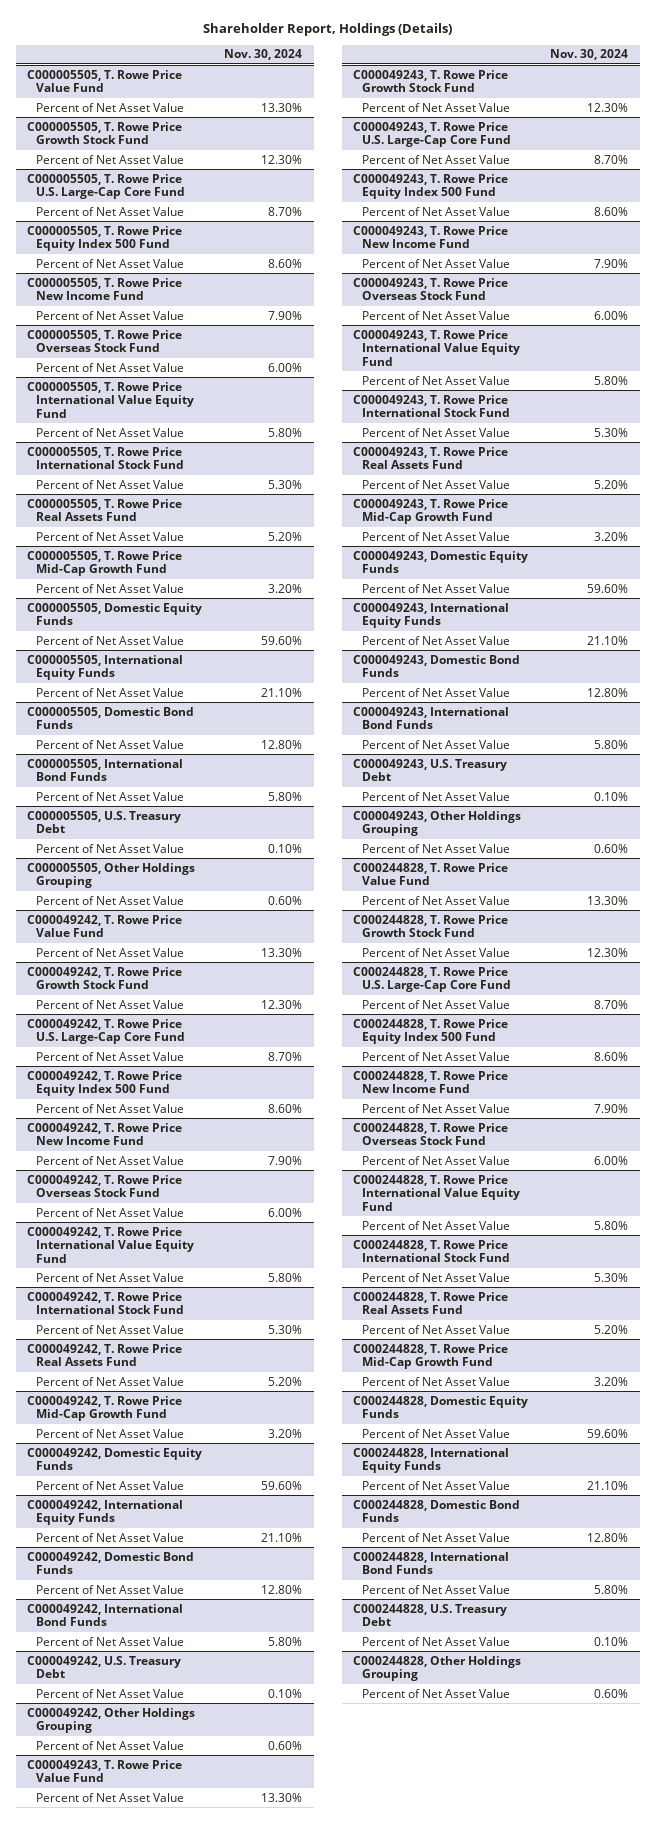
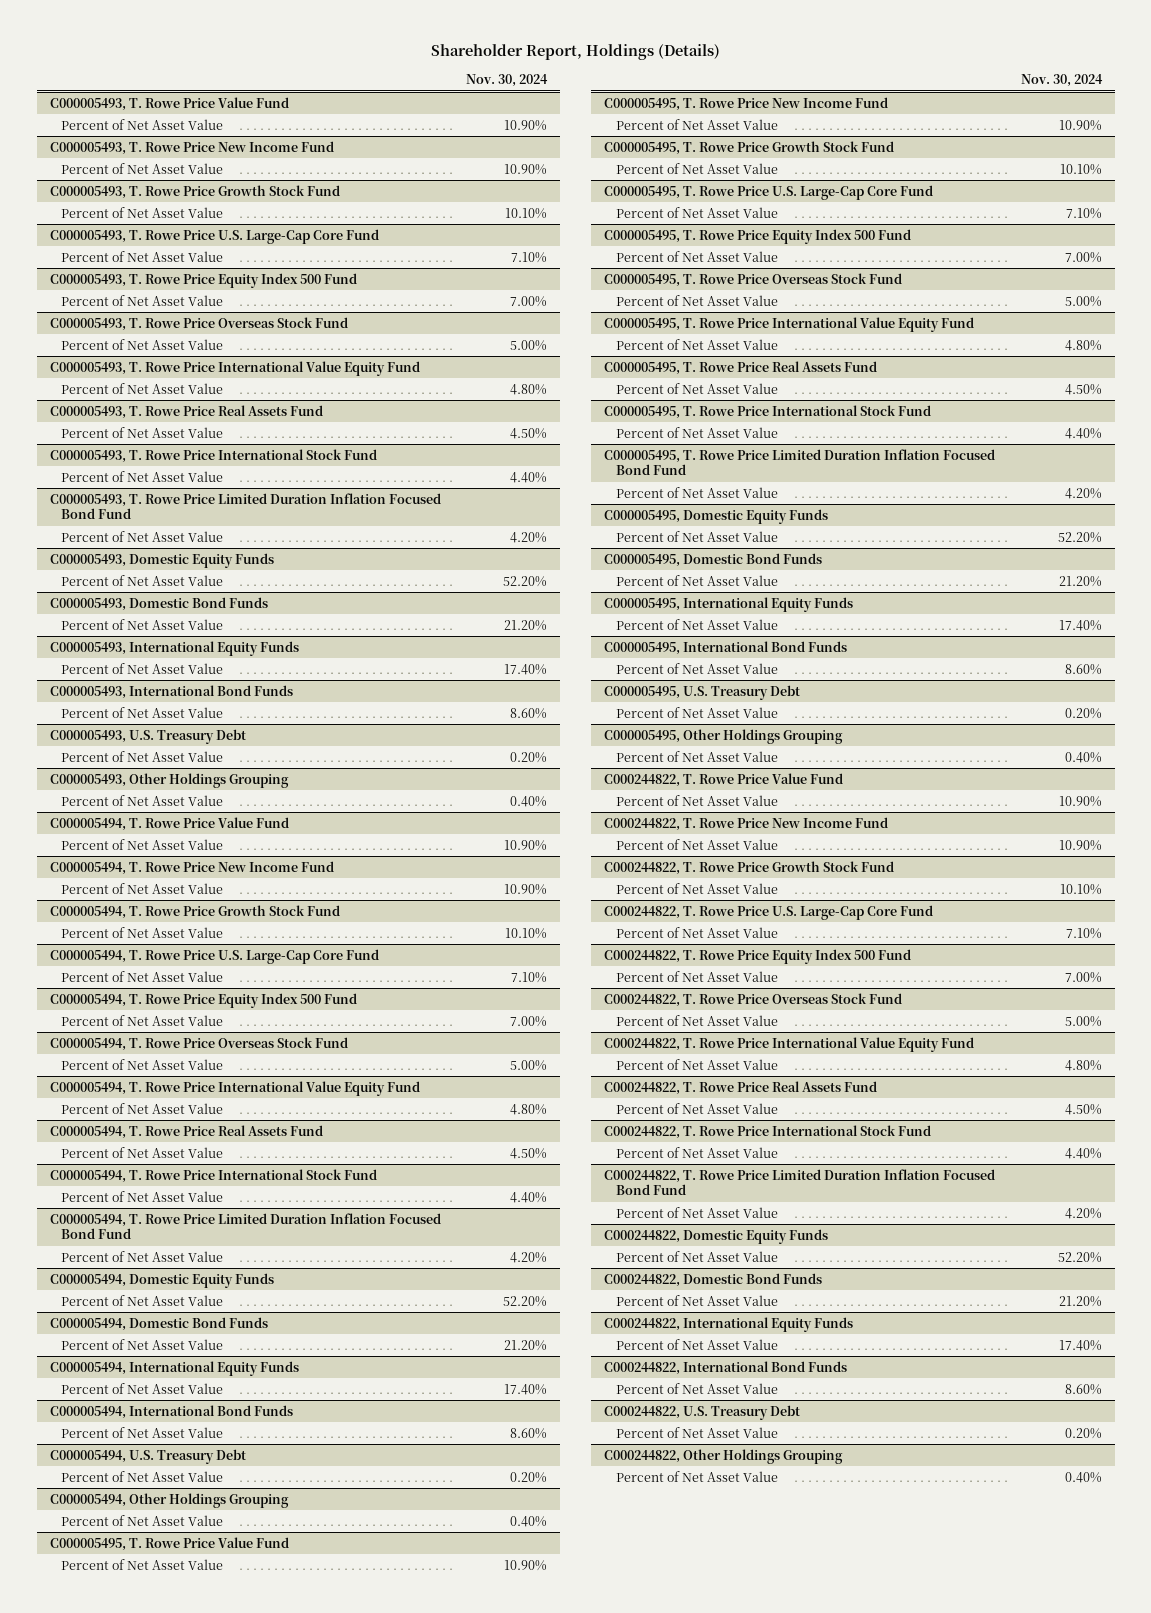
- C000005505, T. Rowe Price Value Fund
- Percent of Net Asset Value | 13.30%
- C000005505, T. Rowe Price Growth Stock Fund
- Percent of Net Asset Value | 12.30%
- C000005505, T. Rowe Price U.S. Large-Cap Core Fund
- Percent of Net Asset Value | 8.70%
- C000005505, T. Rowe Price Equity Index 500 Fund
+ C000005493, T. Rowe Price Value Fund
+ Percent of Net Asset Value | 10.90%
+ C000005493, T. Rowe Price New Income Fund
+ Percent of Net Asset Value | 10.90%
+ C000005493, T. Rowe Price Growth Stock Fund
+ Percent of Net Asset Value | 10.10%
+ C000005493, T. Rowe Price U.S. Large-Cap Core Fund
+ Percent of Net Asset Value | 7.10%
+ C000005493, T. Rowe Price Equity Index 500 Fund
+ Percent of Net Asset Value | 7.00%
+ C000005493, T. Rowe Price Overseas Stock Fund
+ Percent of Net Asset Value | 5.00%
+ C000005493, T. Rowe Price International Value Equity Fund
+ Percent of Net Asset Value | 4.80%
+ C000005493, T. Rowe Price Real Assets Fund
+ Percent of Net Asset Value | 4.50%
+ C000005493, T. Rowe Price International Stock Fund
+ Percent of Net Asset Value | 4.40%
+ C000005493, T. Rowe Price Limited Duration Inflation Focused Bond Fund
+ Percent of Net Asset Value | 4.20%
+ C000005493, Domestic Equity Funds
+ Percent of Net Asset Value | 52.20%
+ C000005493, Domestic Bond Funds
+ Percent of Net Asset Value | 21.20%
+ C000005493, International Equity Funds
+ Percent of Net Asset Value | 17.40%
+ C000005493, International Bond Funds
- C000005505, T. Rowe Price New Income Fund
- Percent of Net Asset Value | 7.90%
- C000005505, T. Rowe Price Overseas Stock Fund
- Percent of Net Asset Value | 6.00%
- C000005505, T. Rowe Price International Value Equity Fund
- Percent of Net Asset Value | 5.80%
- C000005505, T. Rowe Price International Stock Fund
- Percent of Net Asset Value | 5.30%
- C000005505, T. Rowe Price Real Assets Fund
- Percent of Net Asset Value | 5.20%
- C000005505, T. Rowe Price Mid-Cap Growth Fund
- Percent of Net Asset Value | 3.20%
- C000005505, Domestic Equity Funds
- Percent of Net Asset Value | 59.60%
- C000005505, International Equity Funds
- Percent of Net Asset Value | 21.10%
- C000005505, Domestic Bond Funds
- Percent of Net Asset Value | 12.80%
- C000005505, International Bond Funds
- Percent of Net Asset Value | 5.80%
- C000005505, U.S. Treasury Debt
- Percent of Net Asset Value | 0.10%
- C000005505, Other Holdings Grouping
- Percent of Net Asset Value | 0.60%
- C000049242, T. Rowe Price Value Fund
- Percent of Net Asset Value | 13.30%
- C000049242, T. Rowe Price Growth Stock Fund
- Percent of Net Asset Value | 12.30%
- C000049242, T. Rowe Price U.S. Large-Cap Core Fund
- Percent of Net Asset Value | 8.70%
- C000049242, T. Rowe Price Equity Index 500 Fund
+ C000005493, U.S. Treasury Debt
+ Percent of Net Asset Value | 0.20%
+ C000005493, Other Holdings Grouping
+ Percent of Net Asset Value | 0.40%
+ C000005494, T. Rowe Price Value Fund
+ Percent of Net Asset Value | 10.90%
+ C000005494, T. Rowe Price New Income Fund
+ Percent of Net Asset Value | 10.90%
+ C000005494, T. Rowe Price Growth Stock Fund
+ Percent of Net Asset Value | 10.10%
+ C000005494, T. Rowe Price U.S. Large-Cap Core Fund
+ Percent of Net Asset Value | 7.10%
+ C000005494, T. Rowe Price Equity Index 500 Fund
+ Percent of Net Asset Value | 7.00%
+ C000005494, T. Rowe Price Overseas Stock Fund
+ Percent of Net Asset Value | 5.00%
+ C000005494, T. Rowe Price International Value Equity Fund
+ Percent of Net Asset Value | 4.80%
+ C000005494, T. Rowe Price Real Assets Fund
+ Percent of Net Asset Value | 4.50%
+ C000005494, T. Rowe Price International Stock Fund
+ Percent of Net Asset Value | 4.40%
+ C000005494, T. Rowe Price Limited Duration Inflation Focused Bond Fund
+ Percent of Net Asset Value | 4.20%
+ C000005494, Domestic Equity Funds
+ Percent of Net Asset Value | 52.20%
+ C000005494, Domestic Bond Funds
+ Percent of Net Asset Value | 21.20%
+ C000005494, International Equity Funds
+ Percent of Net Asset Value | 17.40%
+ C000005494, International Bond Funds
- C000049242, T. Rowe Price New Income Fund
- Percent of Net Asset Value | 7.90%
- C000049242, T. Rowe Price Overseas Stock Fund
- Percent of Net Asset Value | 6.00%
- C000049242, T. Rowe Price International Value Equity Fund
- Percent of Net Asset Value | 5.80%
- C000049242, T. Rowe Price International Stock Fund
- Percent of Net Asset Value | 5.30%
- C000049242, T. Rowe Price Real Assets Fund
- Percent of Net Asset Value | 5.20%
- C000049242, T. Rowe Price Mid-Cap Growth Fund
- Percent of Net Asset Value | 3.20%
- C000049242, Domestic Equity Funds
- Percent of Net Asset Value | 59.60%
- C000049242, International Equity Funds
- Percent of Net Asset Value | 21.10%
- C000049242, Domestic Bond Funds
- Percent of Net Asset Value | 12.80%
- C000049242, International Bond Funds
- Percent of Net Asset Value | 5.80%
- C000049242, U.S. Treasury Debt
- Percent of Net Asset Value | 0.10%
- C000049242, Other Holdings Grouping
- Percent of Net Asset Value | 0.60%
- C000049243, T. Rowe Price Value Fund
- Percent of Net Asset Value | 13.30%
- C000049243, T. Rowe Price Growth Stock Fund
- Percent of Net Asset Value | 12.30%
- C000049243, T. Rowe Price U.S. Large-Cap Core Fund
- Percent of Net Asset Value | 8.70%
- C000049243, T. Rowe Price Equity Index 500 Fund
+ C000005494, U.S. Treasury Debt
+ Percent of Net Asset Value | 0.20%
+ C000005494, Other Holdings Grouping
+ Percent of Net Asset Value | 0.40%
+ C000005495, T. Rowe Price Value Fund
+ Percent of Net Asset Value | 10.90%
+ C000005495, T. Rowe Price New Income Fund
+ Percent of Net Asset Value | 10.90%
+ C000005495, T. Rowe Price Growth Stock Fund
+ Percent of Net Asset Value | 10.10%
+ C000005495, T. Rowe Price U.S. Large-Cap Core Fund
+ Percent of Net Asset Value | 7.10%
+ C000005495, T. Rowe Price Equity Index 500 Fund
+ Percent of Net Asset Value | 7.00%
+ C000005495, T. Rowe Price Overseas Stock Fund
+ Percent of Net Asset Value | 5.00%
+ C000005495, T. Rowe Price International Value Equity Fund
+ Percent of Net Asset Value | 4.80%
+ C000005495, T. Rowe Price Real Assets Fund
+ Percent of Net Asset Value | 4.50%
+ C000005495, T. Rowe Price International Stock Fund
+ Percent of Net Asset Value | 4.40%
+ C000005495, T. Rowe Price Limited Duration Inflation Focused Bond Fund
+ Percent of Net Asset Value | 4.20%
+ C000005495, Domestic Equity Funds
+ Percent of Net Asset Value | 52.20%
+ C000005495, Domestic Bond Funds
+ Percent of Net Asset Value | 21.20%
+ C000005495, International Equity Funds
+ Percent of Net Asset Value | 17.40%
+ C000005495, International Bond Funds
- C000049243, T. Rowe Price New Income Fund
- Percent of Net Asset Value | 7.90%
- C000049243, T. Rowe Price Overseas Stock Fund
- Percent of Net Asset Value | 6.00%
- C000049243, T. Rowe Price International Value Equity Fund
- Percent of Net Asset Value | 5.80%
- C000049243, T. Rowe Price International Stock Fund
- Percent of Net Asset Value | 5.30%
- C000049243, T. Rowe Price Real Assets Fund
- Percent of Net Asset Value | 5.20%
- C000049243, T. Rowe Price Mid-Cap Growth Fund
- Percent of Net Asset Value | 3.20%
- C000049243, Domestic Equity Funds
- Percent of Net Asset Value | 59.60%
- C000049243, International Equity Funds
- Percent of Net Asset Value | 21.10%
- C000049243, Domestic Bond Funds
- Percent of Net Asset Value | 12.80%
- C000049243, International Bond Funds
- Percent of Net Asset Value | 5.80%
- C000049243, U.S. Treasury Debt
- Percent of Net Asset Value | 0.10%
- C000049243, Other Holdings Grouping
- Percent of Net Asset Value | 0.60%
- C000244828, T. Rowe Price Value Fund
- Percent of Net Asset Value | 13.30%
- C000244828, T. Rowe Price Growth Stock Fund
- Percent of Net Asset Value | 12.30%
- C000244828, T. Rowe Price U.S. Large-Cap Core Fund
- Percent of Net Asset Value | 8.70%
- C000244828, T. Rowe Price Equity Index 500 Fund
+ C000005495, U.S. Treasury Debt
+ Percent of Net Asset Value | 0.20%
+ C000005495, Other Holdings Grouping
+ Percent of Net Asset Value | 0.40%
+ C000244822, T. Rowe Price Value Fund
+ Percent of Net Asset Value | 10.90%
+ C000244822, T. Rowe Price New Income Fund
+ Percent of Net Asset Value | 10.90%
+ C000244822, T. Rowe Price Growth Stock Fund
+ Percent of Net Asset Value | 10.10%
+ C000244822, T. Rowe Price U.S. Large-Cap Core Fund
+ Percent of Net Asset Value | 7.10%
+ C000244822, T. Rowe Price Equity Index 500 Fund
+ Percent of Net Asset Value | 7.00%
+ C000244822, T. Rowe Price Overseas Stock Fund
+ Percent of Net Asset Value | 5.00%
+ C000244822, T. Rowe Price International Value Equity Fund
+ Percent of Net Asset Value | 4.80%
+ C000244822, T. Rowe Price Real Assets Fund
+ Percent of Net Asset Value | 4.50%
+ C000244822, T. Rowe Price International Stock Fund
+ Percent of Net Asset Value | 4.40%
+ C000244822, T. Rowe Price Limited Duration Inflation Focused Bond Fund
+ Percent of Net Asset Value | 4.20%
+ C000244822, Domestic Equity Funds
+ Percent of Net Asset Value | 52.20%
+ C000244822, Domestic Bond Funds
+ Percent of Net Asset Value | 21.20%
+ C000244822, International Equity Funds
+ Percent of Net Asset Value | 17.40%
+ C000244822, International Bond Funds
- C000244828, T. Rowe Price New Income Fund
- Percent of Net Asset Value | 7.90%
- C000244828, T. Rowe Price Overseas Stock Fund
- Percent of Net Asset Value | 6.00%
- C000244828, T. Rowe Price International Value Equity Fund
- Percent of Net Asset Value | 5.80%
- C000244828, T. Rowe Price International Stock Fund
- Percent of Net Asset Value | 5.30%
- C000244828, T. Rowe Price Real Assets Fund
- Percent of Net Asset Value | 5.20%
- C000244828, T. Rowe Price Mid-Cap Growth Fund
- Percent of Net Asset Value | 3.20%
- C000244828, Domestic Equity Funds
- Percent of Net Asset Value | 59.60%
- C000244828, International Equity Funds
- Percent of Net Asset Value | 21.10%
- C000244828, Domestic Bond Funds
- Percent of Net Asset Value | 12.80%
- C000244828, International Bond Funds
- Percent of Net Asset Value | 5.80%
- C000244828, U.S. Treasury Debt
- Percent of Net Asset Value | 0.10%
- C000244828, Other Holdings Grouping
- Percent of Net Asset Value | 0.60%
+ C000244822, U.S. Treasury Debt
+ Percent of Net Asset Value | 0.20%
+ C000244822, Other Holdings Grouping
+ Percent of Net Asset Value | 0.40%

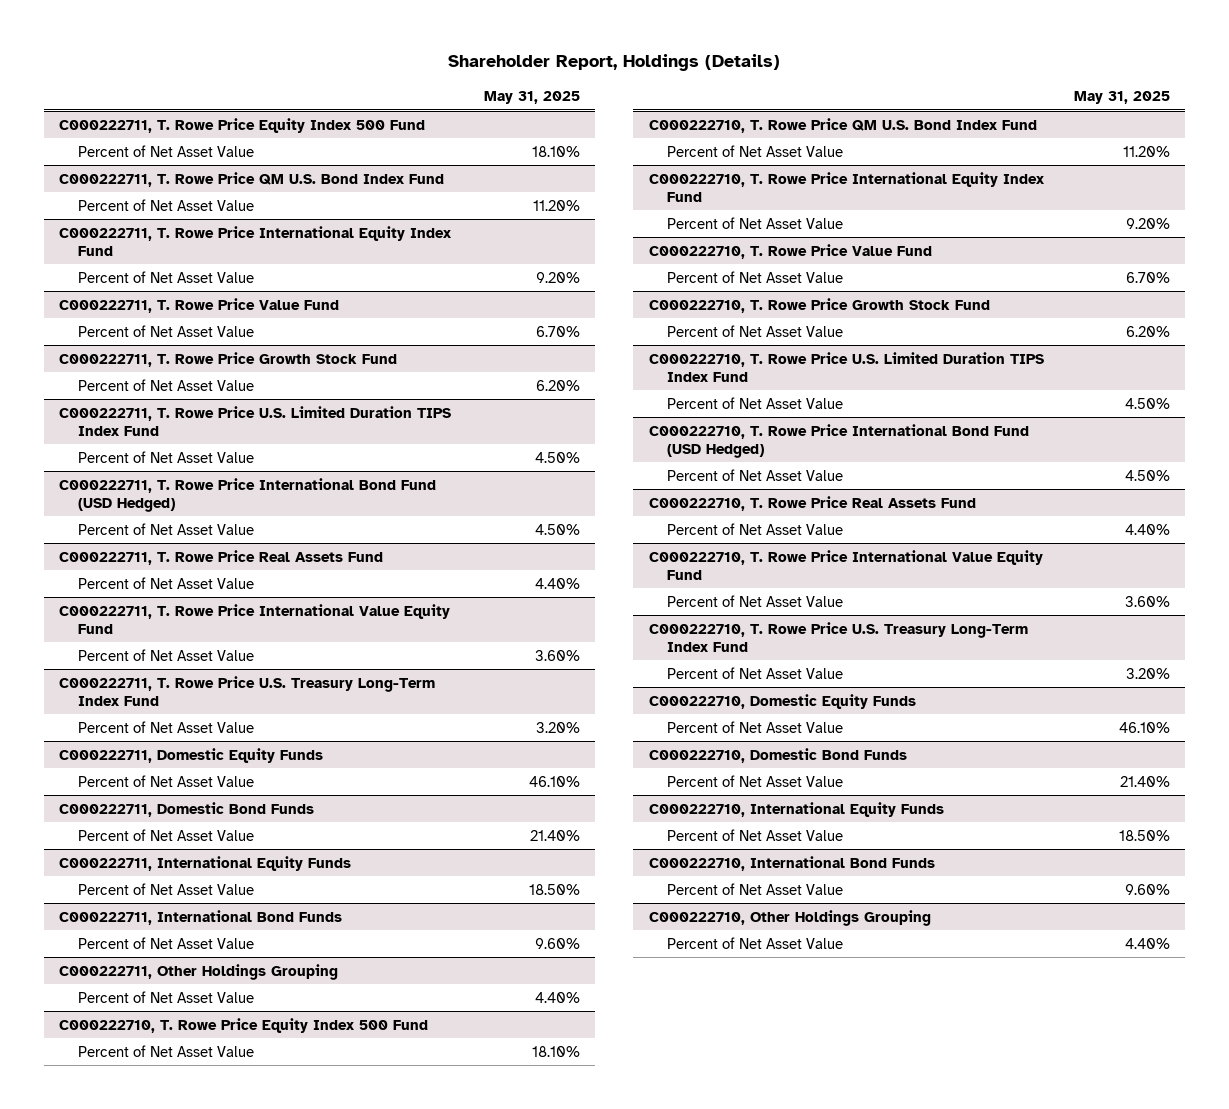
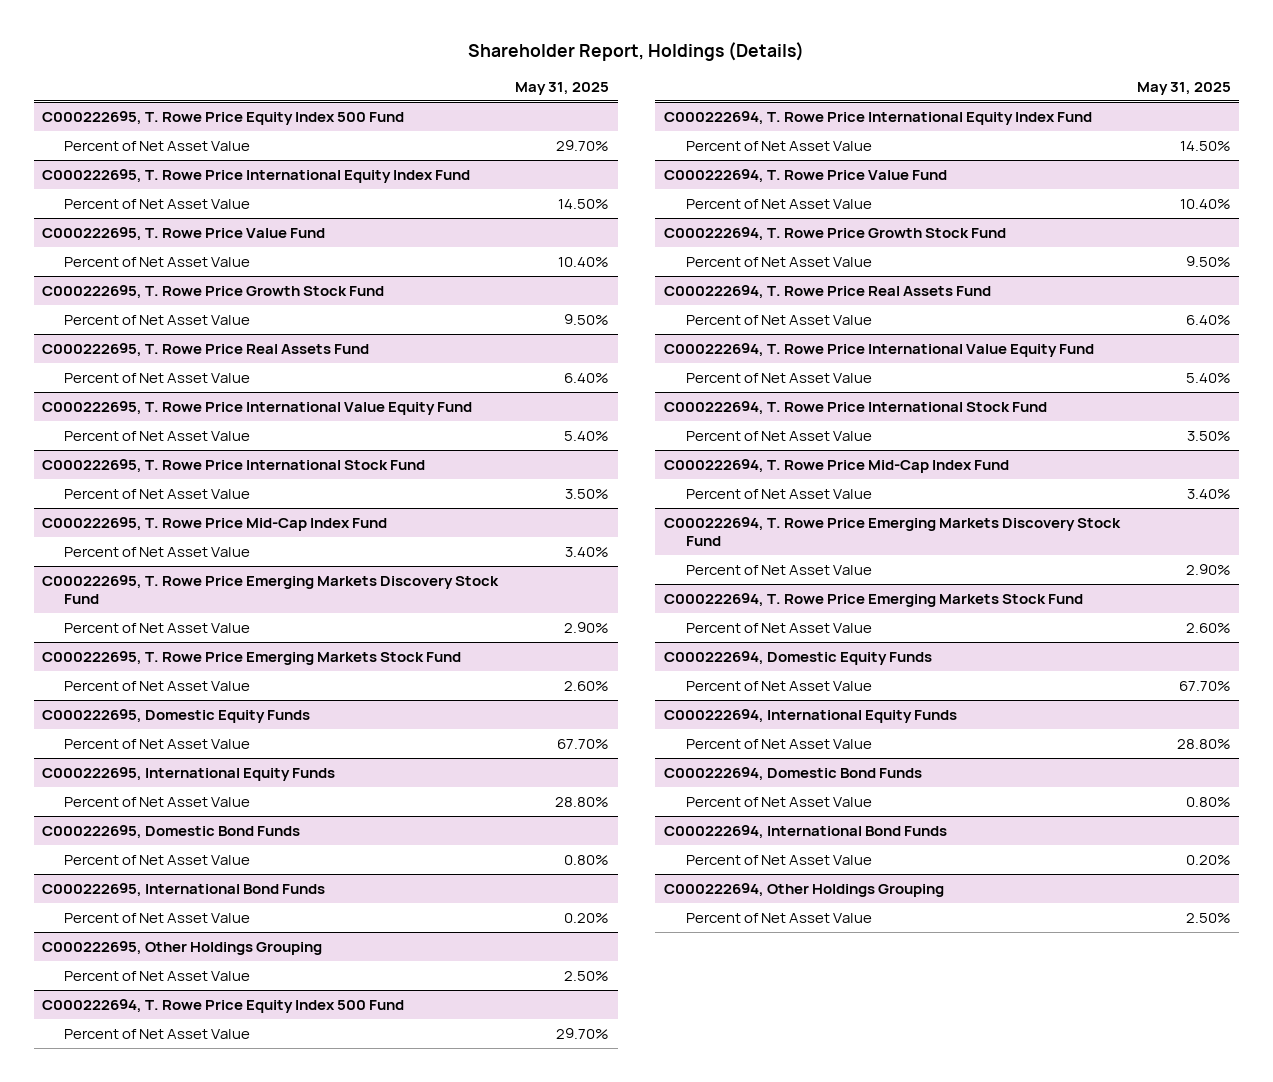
- C000222711, T. Rowe Price Equity Index 500 Fund
- Percent of Net Asset Value | 18.10%
- C000222711, T. Rowe Price QM U.S. Bond Index Fund
- Percent of Net Asset Value | 11.20%
- C000222711, T. Rowe Price International Equity Index Fund
- Percent of Net Asset Value | 9.20%
- C000222711, T. Rowe Price Value Fund
- Percent of Net Asset Value | 6.70%
- C000222711, T. Rowe Price Growth Stock Fund
- Percent of Net Asset Value | 6.20%
- C000222711, T. Rowe Price U.S. Limited Duration TIPS Index Fund
- Percent of Net Asset Value | 4.50%
- C000222711, T. Rowe Price International Bond Fund (USD Hedged)
- Percent of Net Asset Value | 4.50%
- C000222711, T. Rowe Price Real Assets Fund
- Percent of Net Asset Value | 4.40%
- C000222711, T. Rowe Price International Value Equity Fund
- Percent of Net Asset Value | 3.60%
- C000222711, T. Rowe Price U.S. Treasury Long-Term Index Fund
- Percent of Net Asset Value | 3.20%
- C000222711, Domestic Equity Funds
- Percent of Net Asset Value | 46.10%
- C000222711, Domestic Bond Funds
- Percent of Net Asset Value | 21.40%
- C000222711, International Equity Funds
- Percent of Net Asset Value | 18.50%
- C000222711, International Bond Funds
- Percent of Net Asset Value | 9.60%
- C000222711, Other Holdings Grouping
- Percent of Net Asset Value | 4.40%
- C000222710, T. Rowe Price Equity Index 500 Fund
- Percent of Net Asset Value | 18.10%
- C000222710, T. Rowe Price QM U.S. Bond Index Fund
- Percent of Net Asset Value | 11.20%
- C000222710, T. Rowe Price International Equity Index Fund
- Percent of Net Asset Value | 9.20%
- C000222710, T. Rowe Price Value Fund
- Percent of Net Asset Value | 6.70%
- C000222710, T. Rowe Price Growth Stock Fund
- Percent of Net Asset Value | 6.20%
- C000222710, T. Rowe Price U.S. Limited Duration TIPS Index Fund
- Percent of Net Asset Value | 4.50%
- C000222710, T. Rowe Price International Bond Fund (USD Hedged)
- Percent of Net Asset Value | 4.50%
- C000222710, T. Rowe Price Real Assets Fund
- Percent of Net Asset Value | 4.40%
- C000222710, T. Rowe Price International Value Equity Fund
- Percent of Net Asset Value | 3.60%
- C000222710, T. Rowe Price U.S. Treasury Long-Term Index Fund
- Percent of Net Asset Value | 3.20%
- C000222710, Domestic Equity Funds
- Percent of Net Asset Value | 46.10%
- C000222710, Domestic Bond Funds
- Percent of Net Asset Value | 21.40%
- C000222710, International Equity Funds
- Percent of Net Asset Value | 18.50%
- C000222710, International Bond Funds
- Percent of Net Asset Value | 9.60%
- C000222710, Other Holdings Grouping
- Percent of Net Asset Value | 4.40%
+ C000222695, T. Rowe Price Equity Index 500 Fund
+ Percent of Net Asset Value | 29.70%
+ C000222695, T. Rowe Price International Equity Index Fund
+ Percent of Net Asset Value | 14.50%
+ C000222695, T. Rowe Price Value Fund
+ Percent of Net Asset Value | 10.40%
+ C000222695, T. Rowe Price Growth Stock Fund
+ Percent of Net Asset Value | 9.50%
+ C000222695, T. Rowe Price Real Assets Fund
+ Percent of Net Asset Value | 6.40%
+ C000222695, T. Rowe Price International Value Equity Fund
+ Percent of Net Asset Value | 5.40%
+ C000222695, T. Rowe Price International Stock Fund
+ Percent of Net Asset Value | 3.50%
+ C000222695, T. Rowe Price Mid-Cap Index Fund
+ Percent of Net Asset Value | 3.40%
+ C000222695, T. Rowe Price Emerging Markets Discovery Stock Fund
+ Percent of Net Asset Value | 2.90%
+ C000222695, T. Rowe Price Emerging Markets Stock Fund
+ Percent of Net Asset Value | 2.60%
+ C000222695, Domestic Equity Funds
+ Percent of Net Asset Value | 67.70%
+ C000222695, International Equity Funds
+ Percent of Net Asset Value | 28.80%
+ C000222695, Domestic Bond Funds
+ Percent of Net Asset Value | 0.80%
+ C000222695, International Bond Funds
+ Percent of Net Asset Value | 0.20%
+ C000222695, Other Holdings Grouping
+ Percent of Net Asset Value | 2.50%
+ C000222694, T. Rowe Price Equity Index 500 Fund
+ Percent of Net Asset Value | 29.70%
+ C000222694, T. Rowe Price International Equity Index Fund
+ Percent of Net Asset Value | 14.50%
+ C000222694, T. Rowe Price Value Fund
+ Percent of Net Asset Value | 10.40%
+ C000222694, T. Rowe Price Growth Stock Fund
+ Percent of Net Asset Value | 9.50%
+ C000222694, T. Rowe Price Real Assets Fund
+ Percent of Net Asset Value | 6.40%
+ C000222694, T. Rowe Price International Value Equity Fund
+ Percent of Net Asset Value | 5.40%
+ C000222694, T. Rowe Price International Stock Fund
+ Percent of Net Asset Value | 3.50%
+ C000222694, T. Rowe Price Mid-Cap Index Fund
+ Percent of Net Asset Value | 3.40%
+ C000222694, T. Rowe Price Emerging Markets Discovery Stock Fund
+ Percent of Net Asset Value | 2.90%
+ C000222694, T. Rowe Price Emerging Markets Stock Fund
+ Percent of Net Asset Value | 2.60%
+ C000222694, Domestic Equity Funds
+ Percent of Net Asset Value | 67.70%
+ C000222694, International Equity Funds
+ Percent of Net Asset Value | 28.80%
+ C000222694, Domestic Bond Funds
+ Percent of Net Asset Value | 0.80%
+ C000222694, International Bond Funds
+ Percent of Net Asset Value | 0.20%
+ C000222694, Other Holdings Grouping
+ Percent of Net Asset Value | 2.50%

